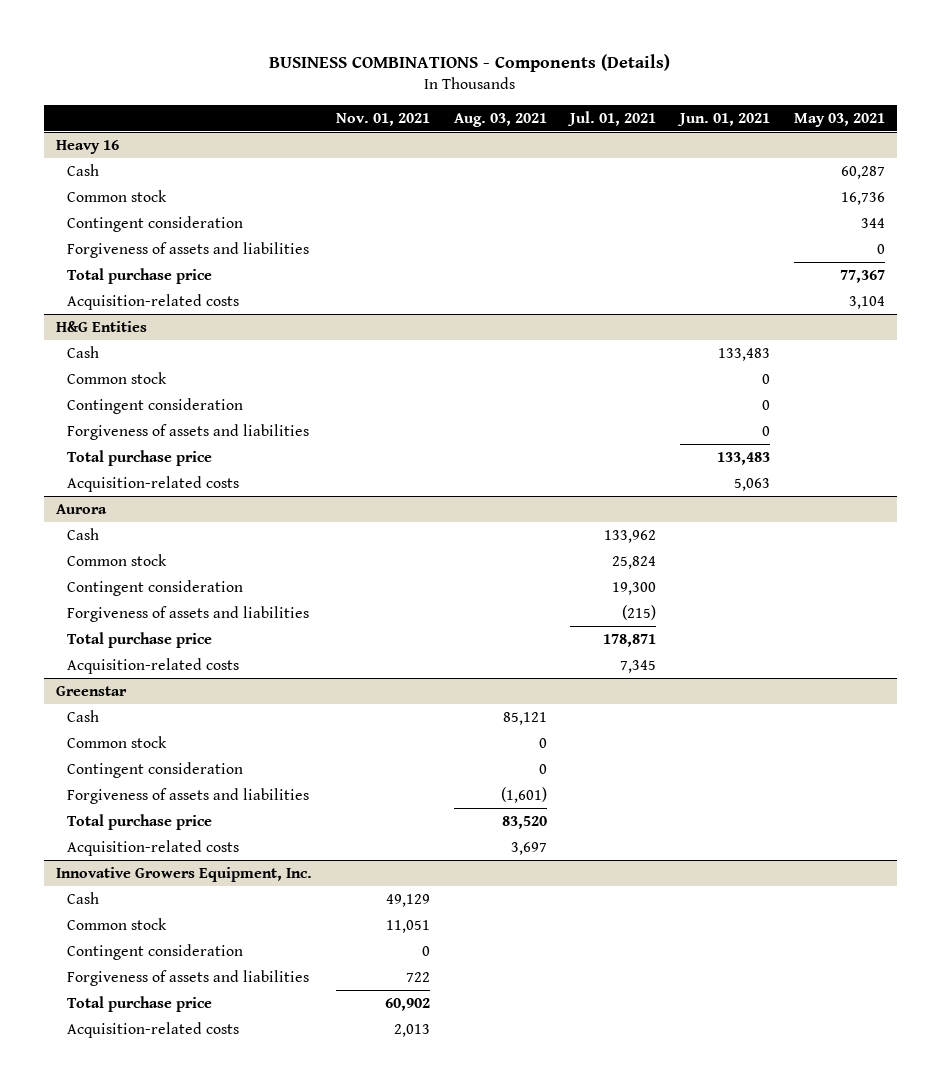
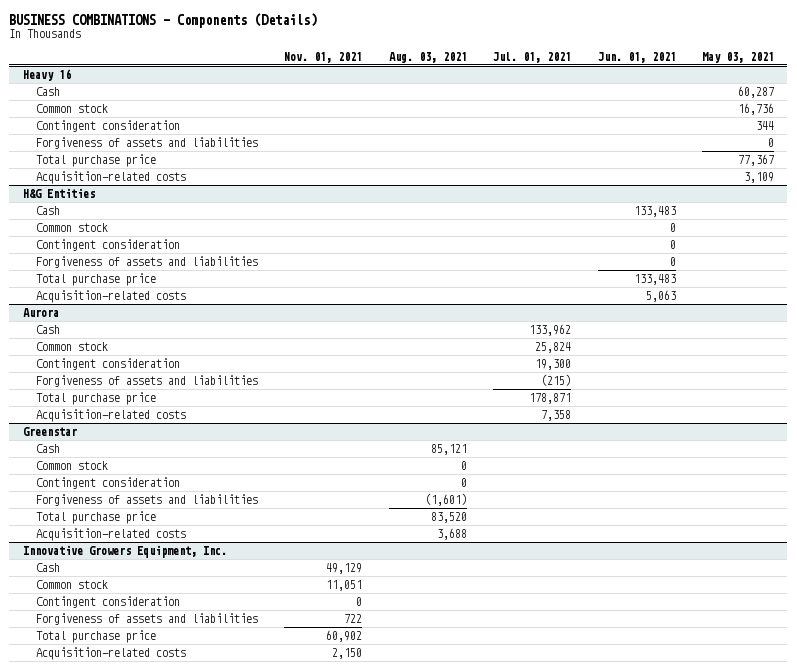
@ Heavy 16
- Acquisition-related costs | | | | | 3,104
+ Acquisition-related costs | | | | | 3,109
@ Aurora
- Acquisition-related costs | | | 7,345 | |
+ Acquisition-related costs | | | 7,358 | |
@ Greenstar
- Acquisition-related costs | | 3,697 | | |
+ Acquisition-related costs | | 3,688 | | |
@ Innovative Growers Equipment, Inc.
- Acquisition-related costs | 2,013 | | | |
+ Acquisition-related costs | 2,150 | | | |

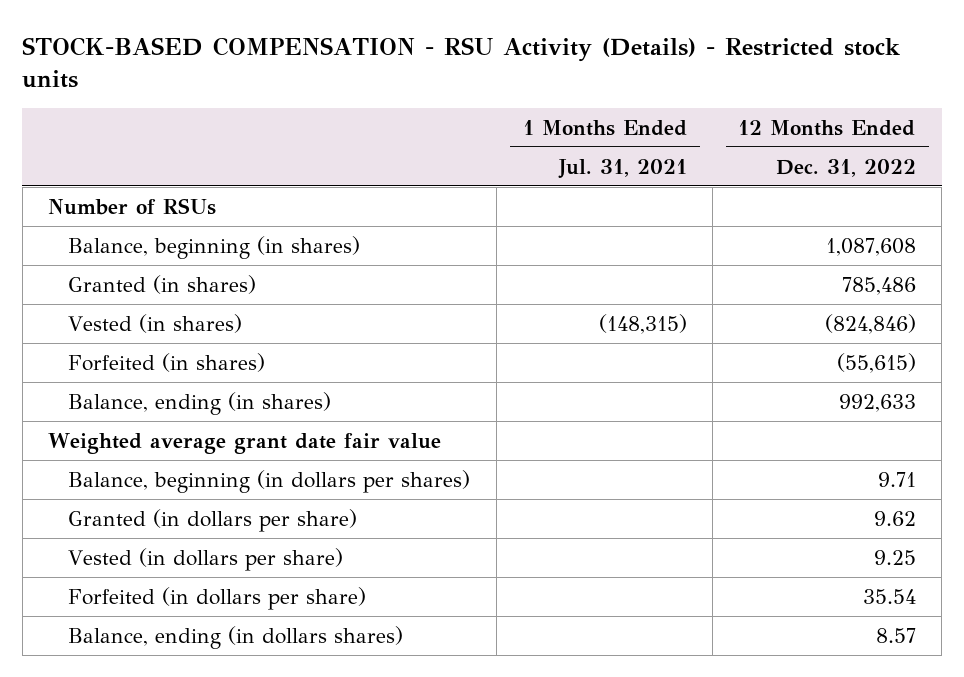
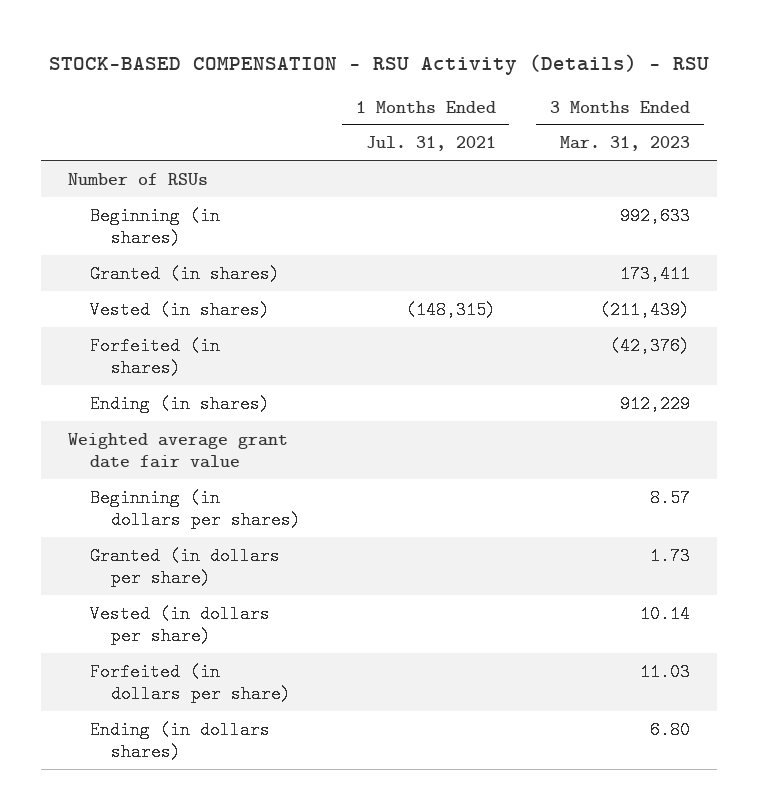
- STOCK-BASED COMPENSATION - RSU Activity (Details) - Restricted stock units
+ STOCK-BASED COMPENSATION - RSU Activity (Details) - RSU
- | 1 Months Ended Jul. 31, 2021 | 12 Months Ended Dec. 31, 2022
+ | 1 Months Ended Jul. 31, 2021 | 3 Months Ended Mar. 31, 2023
- Balance, beginning (in shares) | | 1,087,608
+ Beginning (in shares) | | 992,633
- Balance, ending (in shares) | | 992,633
+ Ending (in shares) | | 912,229
- Balance, beginning (in dollars per shares) | | 9.71
+ Beginning (in dollars per shares) | | 8.57
- Balance, ending (in dollars shares) | | 8.57
+ Ending (in dollars shares) | | 6.80

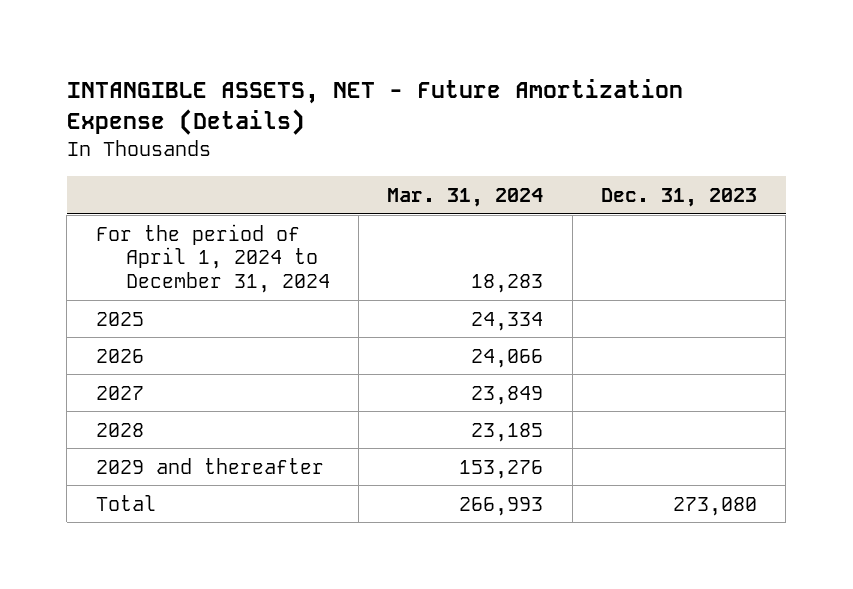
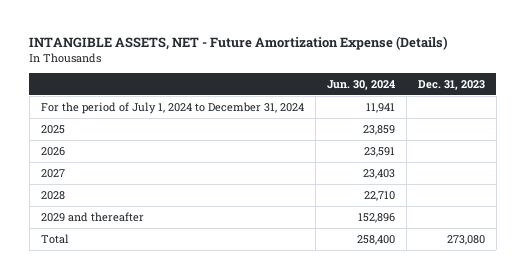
- | Mar. 31, 2024 | Dec. 31, 2023
+ | Jun. 30, 2024 | Dec. 31, 2023
- For the period of April 1, 2024 to December 31, 2024 | 18,283 |
+ For the period of July 1, 2024 to December 31, 2024 | 11,941 |

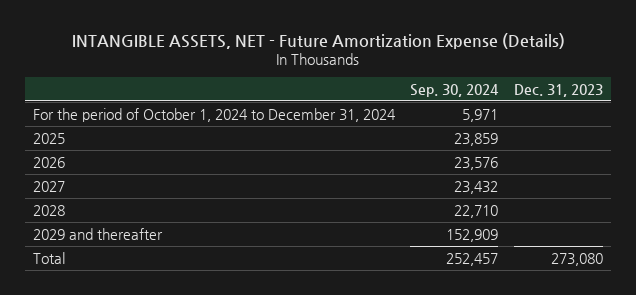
- | Jun. 30, 2024 | Dec. 31, 2023
+ | Sep. 30, 2024 | Dec. 31, 2023
- For the period of July 1, 2024 to December 31, 2024 | 11,941 |
+ For the period of October 1, 2024 to December 31, 2024 | 5,971 |

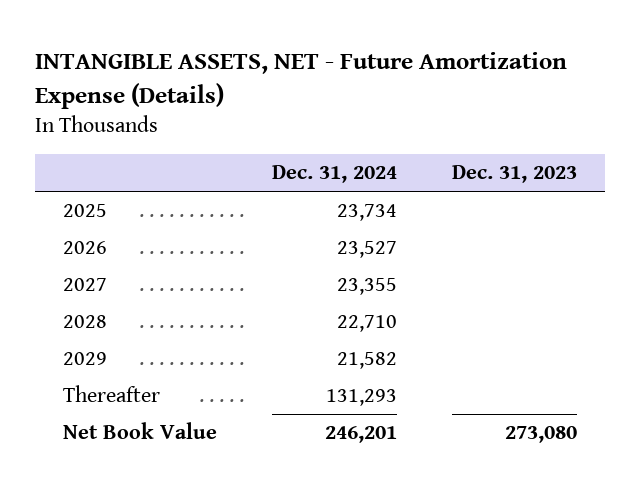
- | Sep. 30, 2024 | Dec. 31, 2023
+ | Dec. 31, 2024 | Dec. 31, 2023
- For the period of October 1, 2024 to December 31, 2024 | 5,971 |
- 2029 and thereafter | 152,909 |
- Total | 252,457 | 273,080
+ 2029 | 21,582 |
+ Thereafter | 131,293 |
+ Net Book Value | 246,201 | 273,080

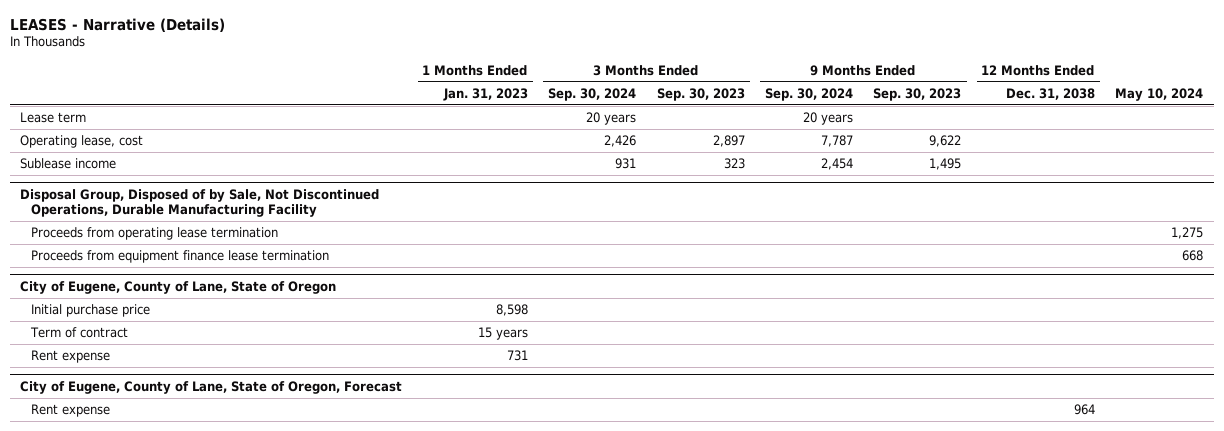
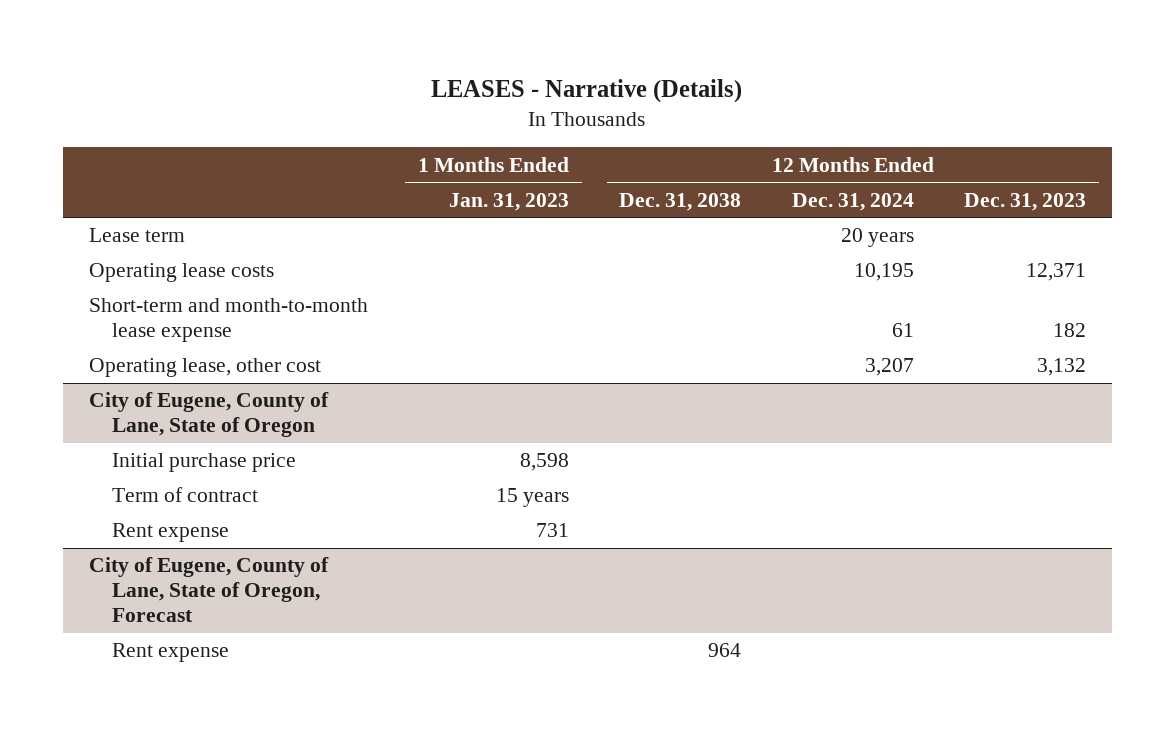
- | 1 Months Ended Jan. 31, 2023 | 3 Months Ended Sep. 30, 2024 | 3 Months Ended Sep. 30, 2023 | 9 Months Ended Sep. 30, 2024 | 9 Months Ended Sep. 30, 2023 | 12 Months Ended Dec. 31, 2038 | May 10, 2024
+ | 1 Months Ended Jan. 31, 2023 | 12 Months Ended Dec. 31, 2038 | 12 Months Ended Dec. 31, 2024 | 12 Months Ended Dec. 31, 2023
- Operating lease, cost | | 2,426 | 2,897 | 7,787 | 9,622 | |
- Sublease income | | 931 | 323 | 2,454 | 1,495 | |
- Disposal Group, Disposed of by Sale, Not Discontinued Operations, Durable Manufacturing Facility
- Proceeds from operating lease termination | | | | | | | 1,275
- Proceeds from equipment finance lease termination | | | | | | | 668
+ Operating lease costs | | | 10,195 | 12,371
+ Short-term and month-to-month lease expense | | | 61 | 182
+ Operating lease, other cost | | | 3,207 | 3,132

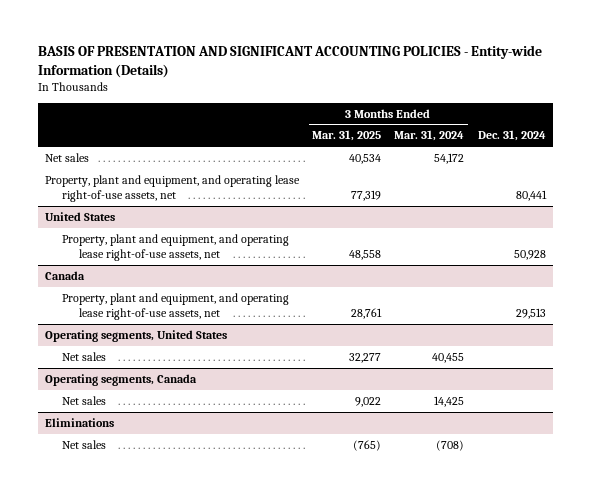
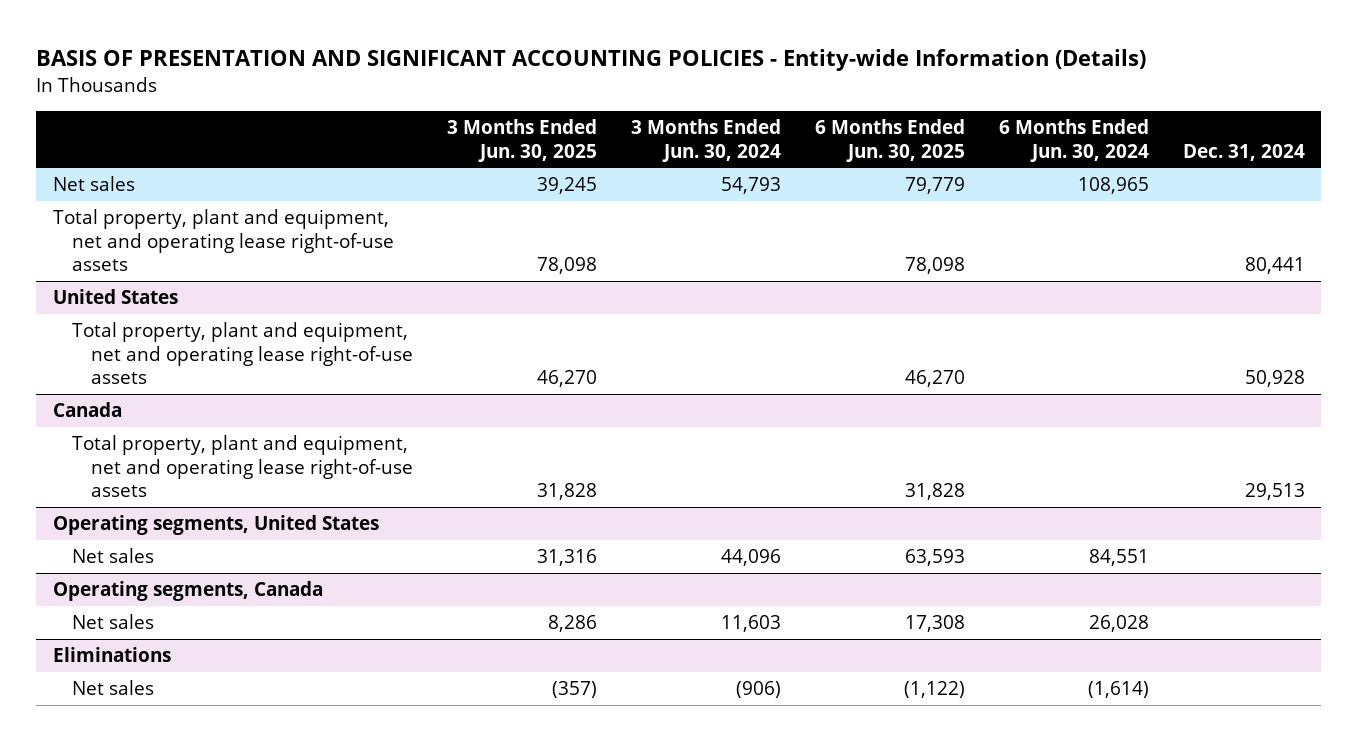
- | 3 Months Ended Mar. 31, 2025 | 3 Months Ended Mar. 31, 2024 | Dec. 31, 2024
+ | 3 Months Ended Jun. 30, 2025 | 3 Months Ended Jun. 30, 2024 | 6 Months Ended Jun. 30, 2025 | 6 Months Ended Jun. 30, 2024 | Dec. 31, 2024
- Property, plant and equipment, and operating lease right-of-use assets, net | 77,319 | | 80,441
+ Total property, plant and equipment, net and operating lease right-of-use assets | 78,098 | | 78,098 | | 80,441
@ United States
- Property, plant and equipment, and operating lease right-of-use assets, net | 48,558 | | 50,928
+ Total property, plant and equipment, net and operating lease right-of-use assets | 46,270 | | 46,270 | | 50,928
@ Canada
- Property, plant and equipment, and operating lease right-of-use assets, net | 28,761 | | 29,513
+ Total property, plant and equipment, net and operating lease right-of-use assets | 31,828 | | 31,828 | | 29,513

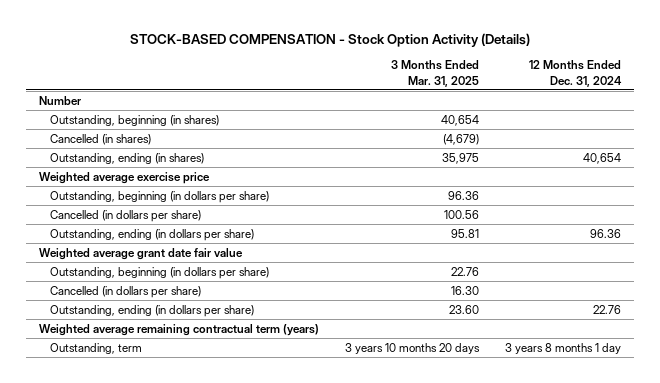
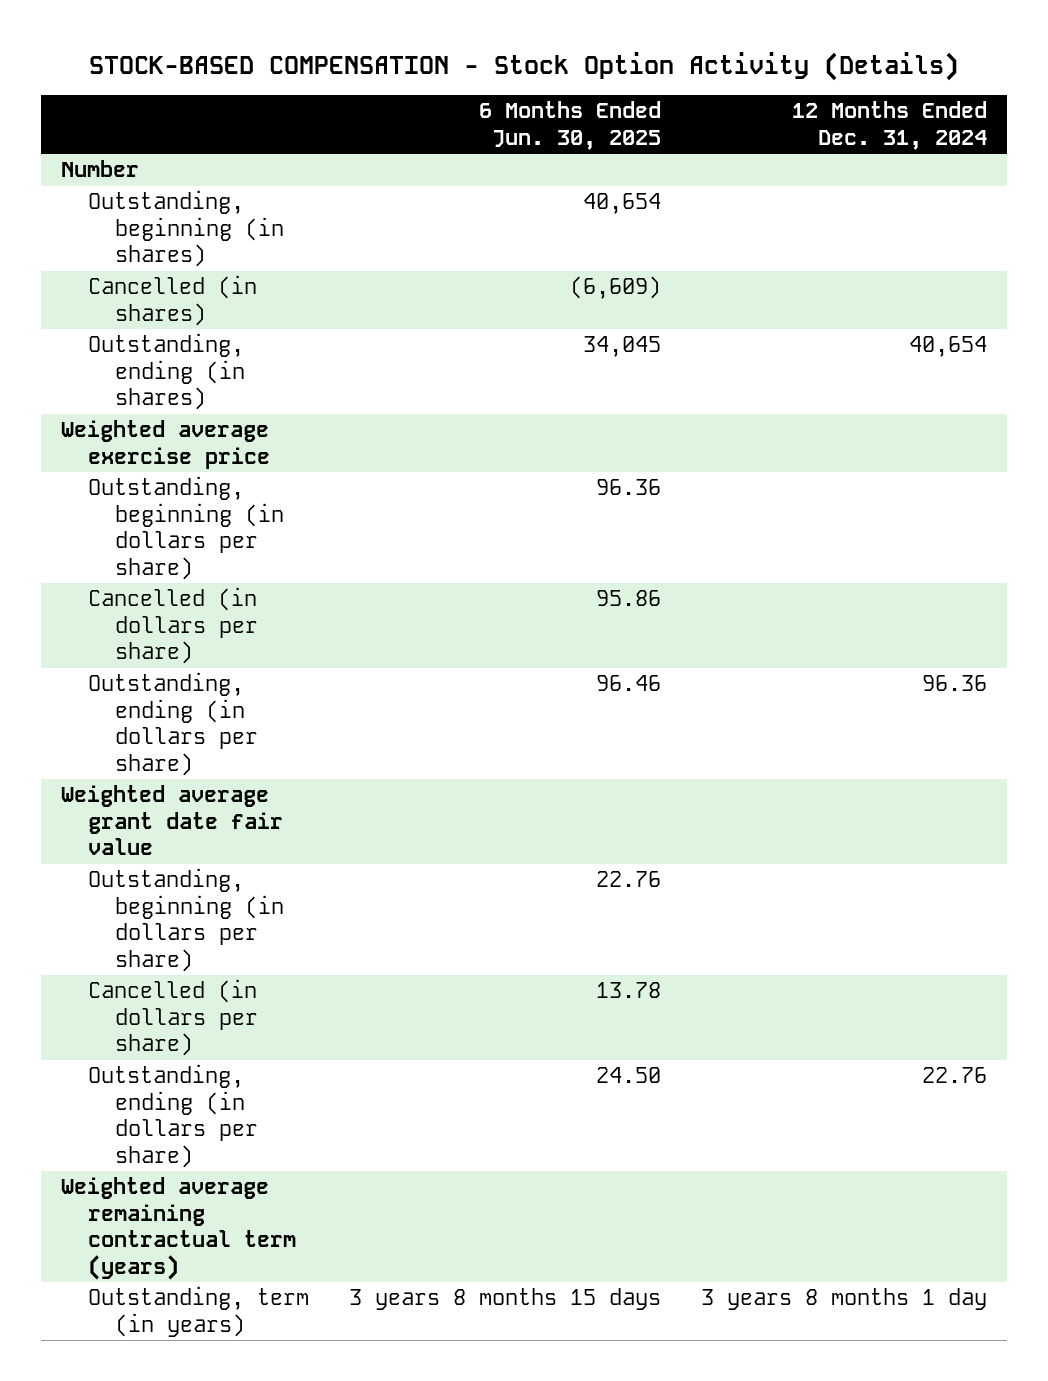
- | 3 Months Ended Mar. 31, 2025 | 12 Months Ended Dec. 31, 2024
+ | 6 Months Ended Jun. 30, 2025 | 12 Months Ended Dec. 31, 2024
- Outstanding, term | 3 years 10 months 20 days | 3 years 8 months 1 day
+ Outstanding, term (in years) | 3 years 8 months 15 days | 3 years 8 months 1 day

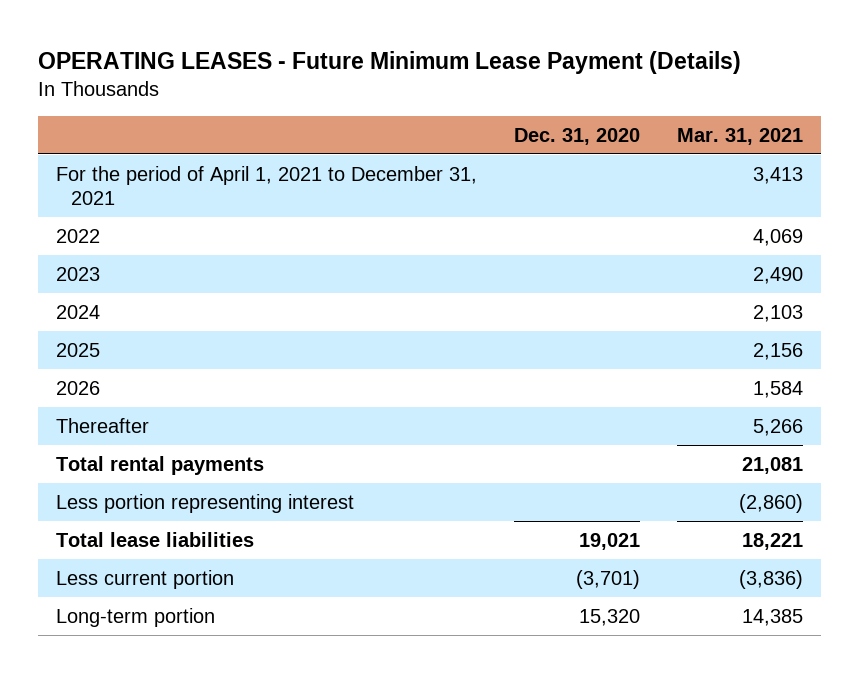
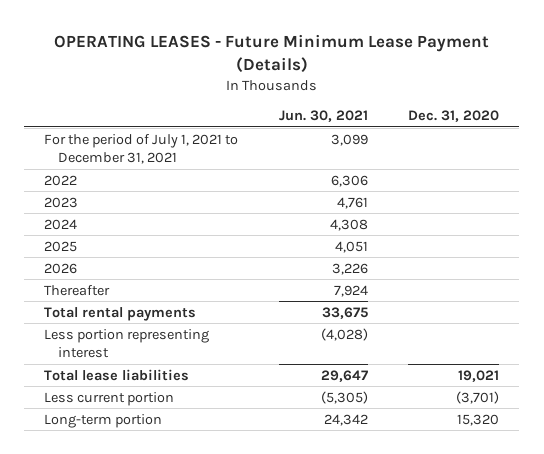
- | Dec. 31, 2020 | Mar. 31, 2021
+ | Jun. 30, 2021 | Dec. 31, 2020
- For the period of April 1, 2021 to December 31, 2021 | | 3,413
+ For the period of July 1, 2021 to December 31, 2021 | 3,099 |

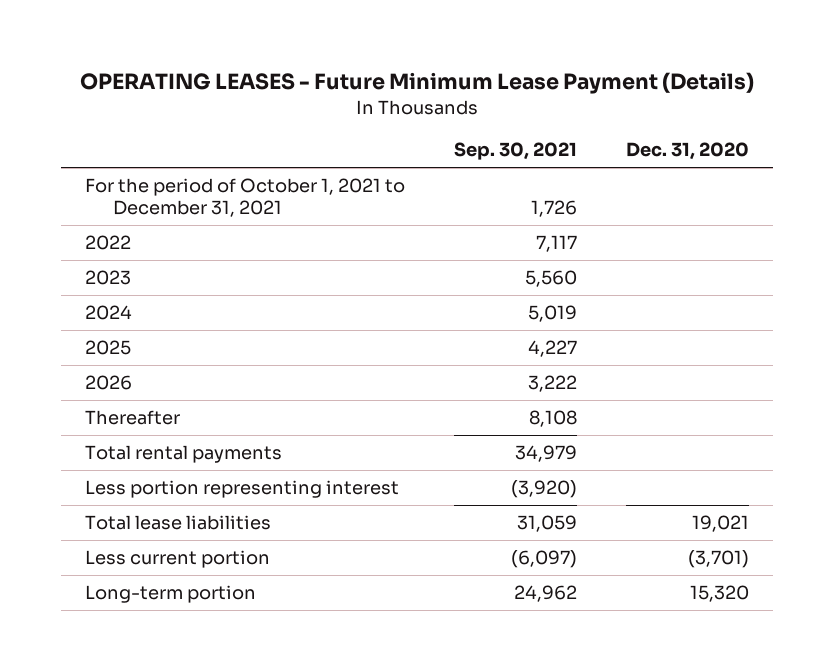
- | Jun. 30, 2021 | Dec. 31, 2020
+ | Sep. 30, 2021 | Dec. 31, 2020
- For the period of July 1, 2021 to December 31, 2021 | 3,099 |
+ For the period of October 1, 2021 to December 31, 2021 | 1,726 |

